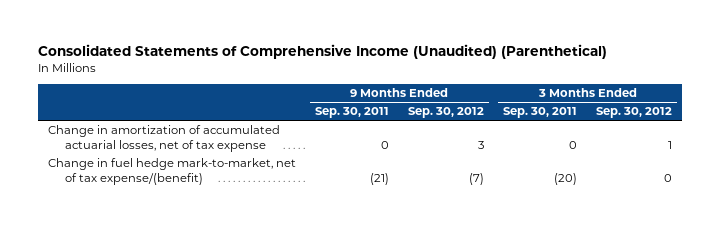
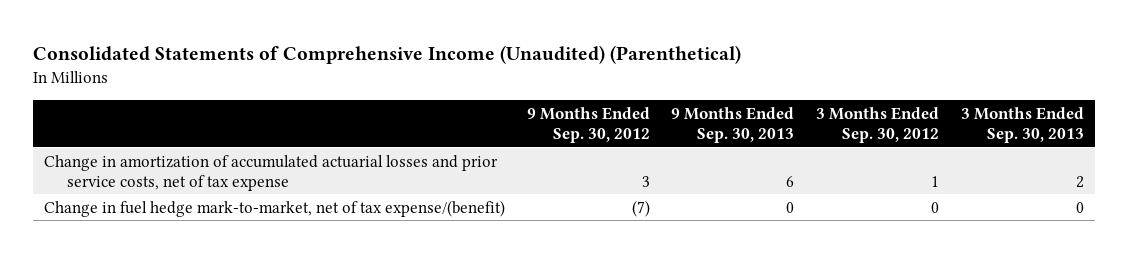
- | 9 Months Ended Sep. 30, 2011 | 9 Months Ended Sep. 30, 2012 | 3 Months Ended Sep. 30, 2011 | 3 Months Ended Sep. 30, 2012
+ | 9 Months Ended Sep. 30, 2012 | 9 Months Ended Sep. 30, 2013 | 3 Months Ended Sep. 30, 2012 | 3 Months Ended Sep. 30, 2013
- Change in amortization of accumulated actuarial losses, net of tax expense | 0 | 3 | 0 | 1
+ Change in amortization of accumulated actuarial losses and prior service costs, net of tax expense | 3 | 6 | 1 | 2

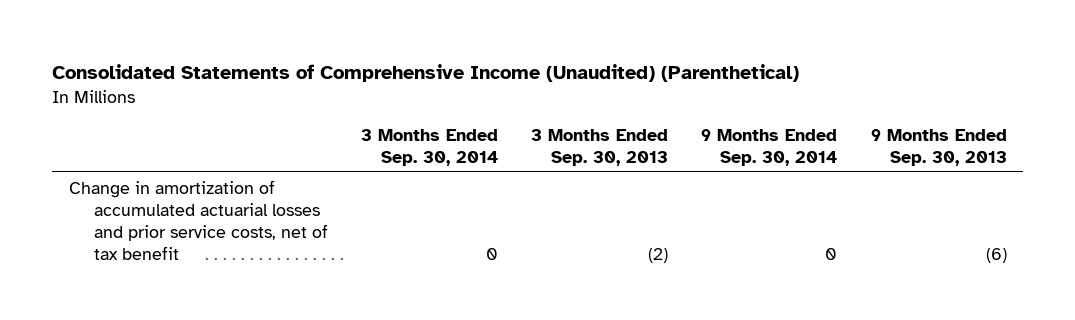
- | 9 Months Ended Sep. 30, 2012 | 9 Months Ended Sep. 30, 2013 | 3 Months Ended Sep. 30, 2012 | 3 Months Ended Sep. 30, 2013
+ | 3 Months Ended Sep. 30, 2014 | 3 Months Ended Sep. 30, 2013 | 9 Months Ended Sep. 30, 2014 | 9 Months Ended Sep. 30, 2013
- Change in amortization of accumulated actuarial losses and prior service costs, net of tax expense | 3 | 6 | 1 | 2
- Change in fuel hedge mark-to-market, net of tax expense/(benefit) | (7) | 0 | 0 | 0
+ Change in amortization of accumulated actuarial losses and prior service costs, net of tax benefit | 0 | (2) | 0 | (6)

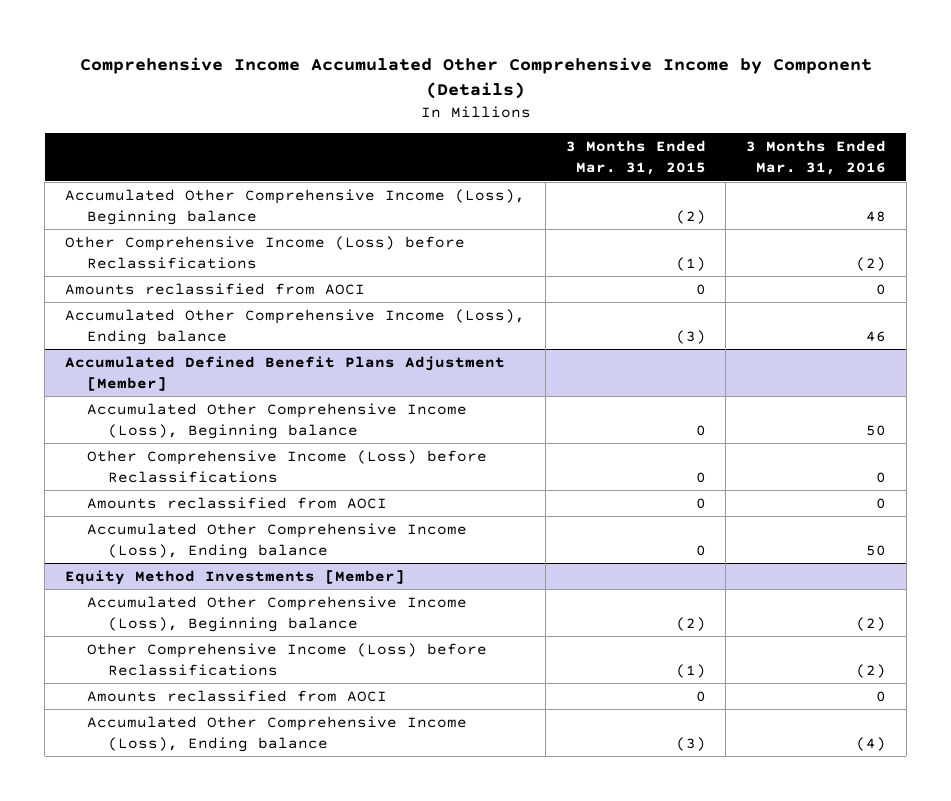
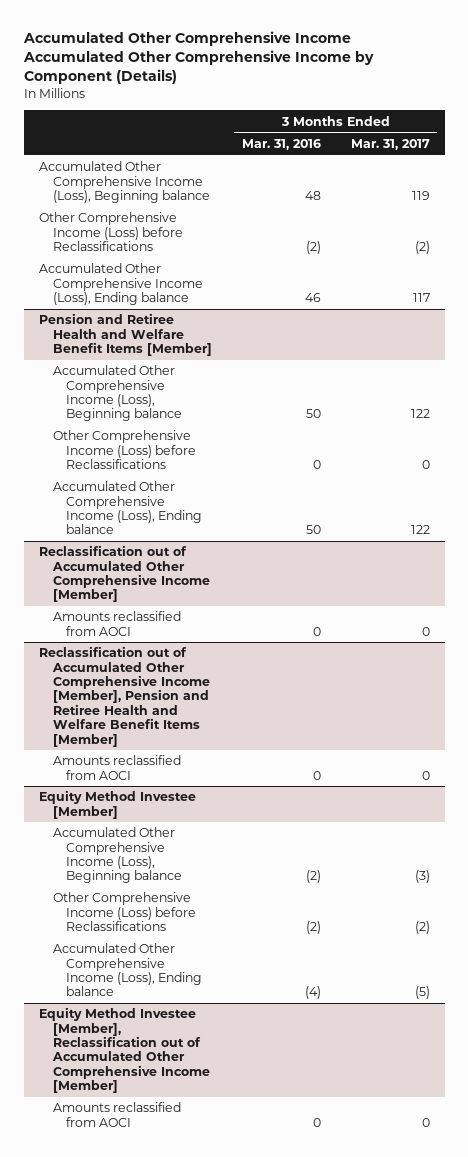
- Comprehensive Income Accumulated Other Comprehensive Income by Component (Details)
+ Accumulated Other Comprehensive Income Accumulated Other Comprehensive Income by Component (Details)
- | 3 Months Ended Mar. 31, 2015 | 3 Months Ended Mar. 31, 2016
+ | 3 Months Ended Mar. 31, 2016 | 3 Months Ended Mar. 31, 2017
- Amounts reclassified from AOCI | 0 | 0
- Accumulated Defined Benefit Plans Adjustment [Member]
+ Pension and Retiree Health and Welfare Benefit Items [Member]
- Amounts reclassified from AOCI | 0 | 0
- Equity Method Investments [Member]
+ Reclassification out of Accumulated Other Comprehensive Income [Member]
+ Amounts reclassified from AOCI | 0 | 0
+ Reclassification out of Accumulated Other Comprehensive Income [Member], Pension and Retiree Health and Welfare Benefit Items [Member]
+ Amounts reclassified from AOCI | 0 | 0
+ Equity Method Investee [Member]
- Amounts reclassified from AOCI | 0 | 0
+ Equity Method Investee [Member], Reclassification out of Accumulated Other Comprehensive Income [Member]
+ Amounts reclassified from AOCI | 0 | 0

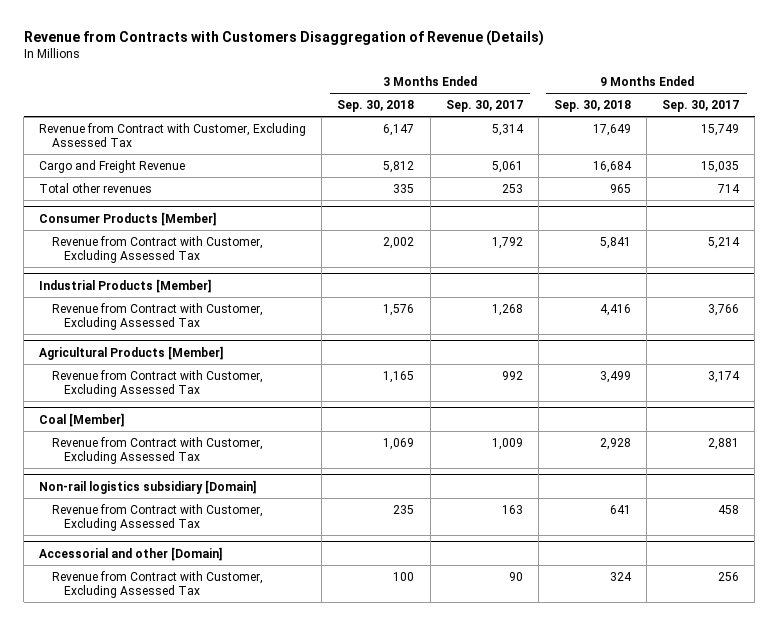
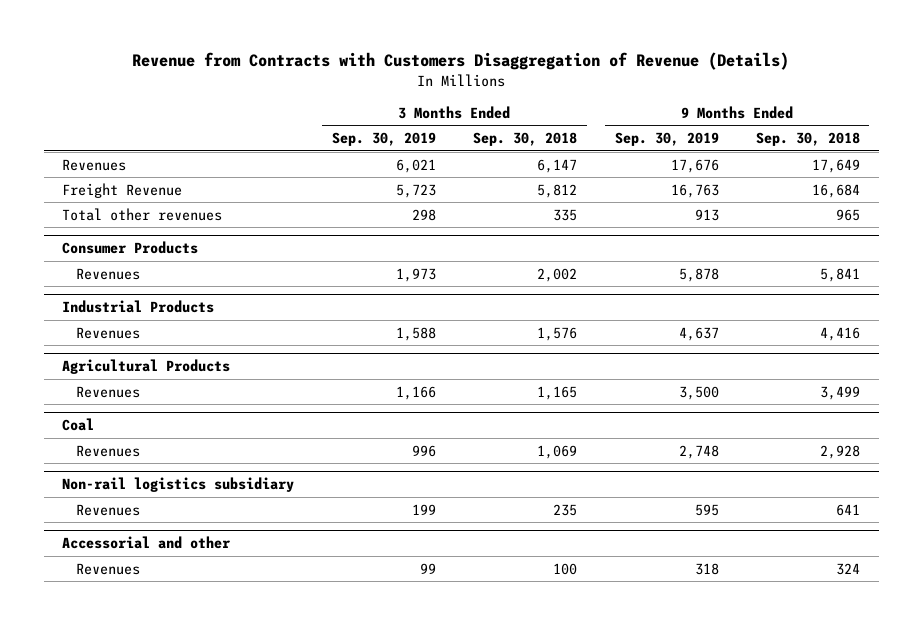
- | 3 Months Ended Sep. 30, 2018 | 3 Months Ended Sep. 30, 2017 | 9 Months Ended Sep. 30, 2018 | 9 Months Ended Sep. 30, 2017
+ | 3 Months Ended Sep. 30, 2019 | 3 Months Ended Sep. 30, 2018 | 9 Months Ended Sep. 30, 2019 | 9 Months Ended Sep. 30, 2018
- Revenue from Contract with Customer, Excluding Assessed Tax | 6,147 | 5,314 | 17,649 | 15,749
- Cargo and Freight Revenue | 5,812 | 5,061 | 16,684 | 15,035
+ Revenues | 6,021 | 6,147 | 17,676 | 17,649
+ Freight Revenue | 5,723 | 5,812 | 16,763 | 16,684
- Consumer Products [Member]
- Revenue from Contract with Customer, Excluding Assessed Tax | 2,002 | 1,792 | 5,841 | 5,214
- Industrial Products [Member]
- Revenue from Contract with Customer, Excluding Assessed Tax | 1,576 | 1,268 | 4,416 | 3,766
- Agricultural Products [Member]
- Revenue from Contract with Customer, Excluding Assessed Tax | 1,165 | 992 | 3,499 | 3,174
- Coal [Member]
- Revenue from Contract with Customer, Excluding Assessed Tax | 1,069 | 1,009 | 2,928 | 2,881
- Non-rail logistics subsidiary [Domain]
- Revenue from Contract with Customer, Excluding Assessed Tax | 235 | 163 | 641 | 458
- Accessorial and other [Domain]
- Revenue from Contract with Customer, Excluding Assessed Tax | 100 | 90 | 324 | 256
+ Consumer Products
+ Revenues | 1,973 | 2,002 | 5,878 | 5,841
+ Industrial Products
+ Revenues | 1,588 | 1,576 | 4,637 | 4,416
+ Agricultural Products
+ Revenues | 1,166 | 1,165 | 3,500 | 3,499
+ Coal
+ Revenues | 996 | 1,069 | 2,748 | 2,928
+ Non-rail logistics subsidiary
+ Revenues | 199 | 235 | 595 | 641
+ Accessorial and other
+ Revenues | 99 | 100 | 318 | 324

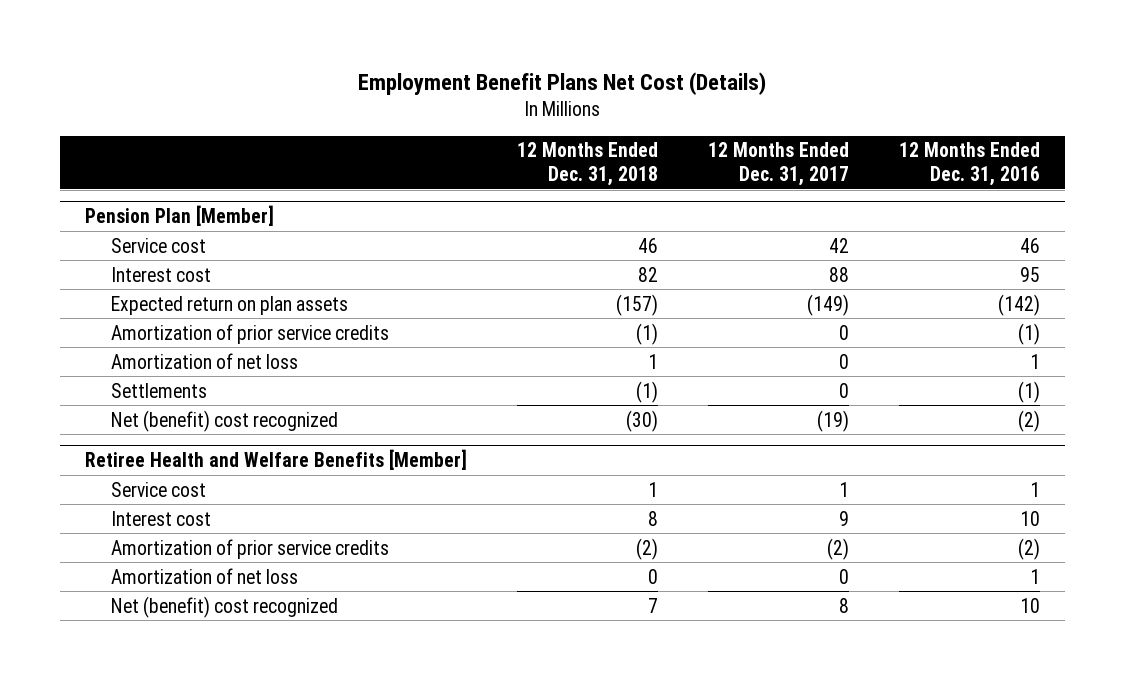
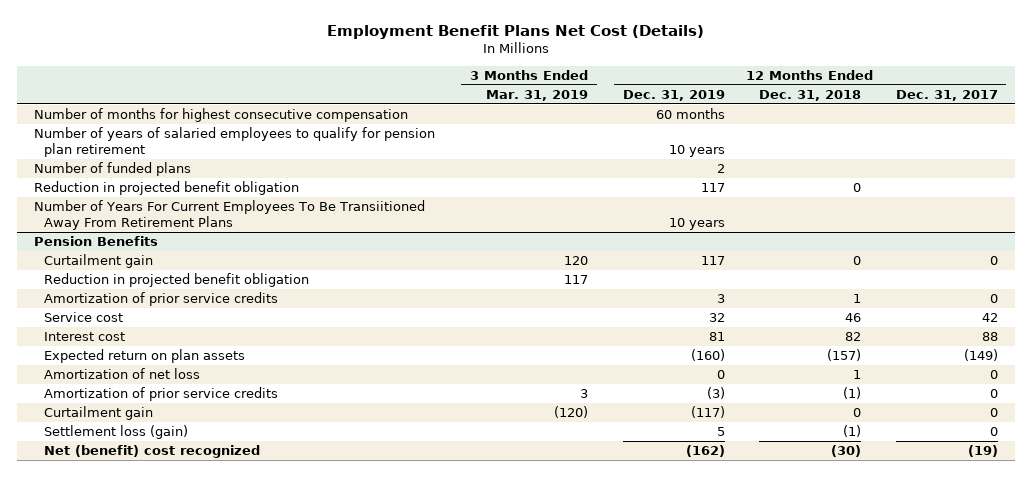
- | 12 Months Ended Dec. 31, 2018 | 12 Months Ended Dec. 31, 2017 | 12 Months Ended Dec. 31, 2016
+ | 3 Months Ended Mar. 31, 2019 | 12 Months Ended Dec. 31, 2019 | 12 Months Ended Dec. 31, 2018 | 12 Months Ended Dec. 31, 2017
- Pension Plan [Member]
+ Number of months for highest consecutive compensation | | 60 months | |
+ Number of years of salaried employees to qualify for pension plan retirement | | 10 years | |
+ Number of funded plans | | 2 | |
+ Reduction in projected benefit obligation | | 117 | 0 |
+ Number of Years For Current Employees To Be Transiitioned Away From Retirement Plans | | 10 years | |
+ Pension Benefits
+ Curtailment gain | 120 | 117 | 0 | 0
+ Reduction in projected benefit obligation | 117 | | |
+ Amortization of prior service credits | | 3 | 1 | 0
- Amortization of prior service credits | (1) | 0 | (1)
- Settlements | (1) | 0 | (1)
+ Amortization of prior service credits | 3 | (3) | (1) | 0
+ Curtailment gain | (120) | (117) | 0 | 0
+ Settlement loss (gain) | | 5 | (1) | 0
- Retiree Health and Welfare Benefits [Member]
- Service cost | 1 | 1 | 1
- Interest cost | 8 | 9 | 10
- Amortization of prior service credits | (2) | (2) | (2)
- Amortization of net loss | 0 | 0 | 1
- Net (benefit) cost recognized | 7 | 8 | 10

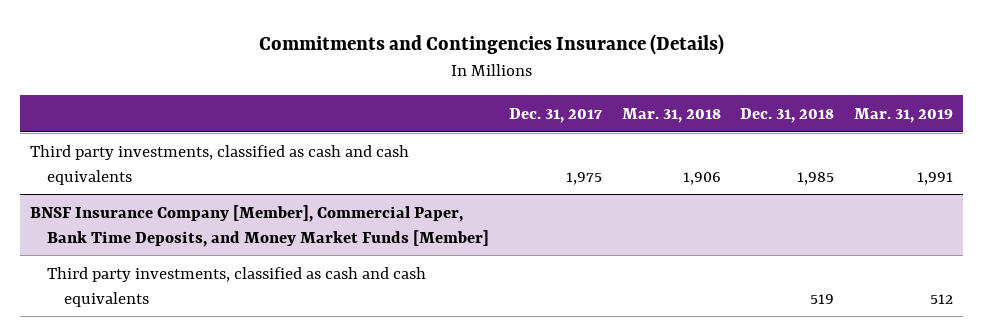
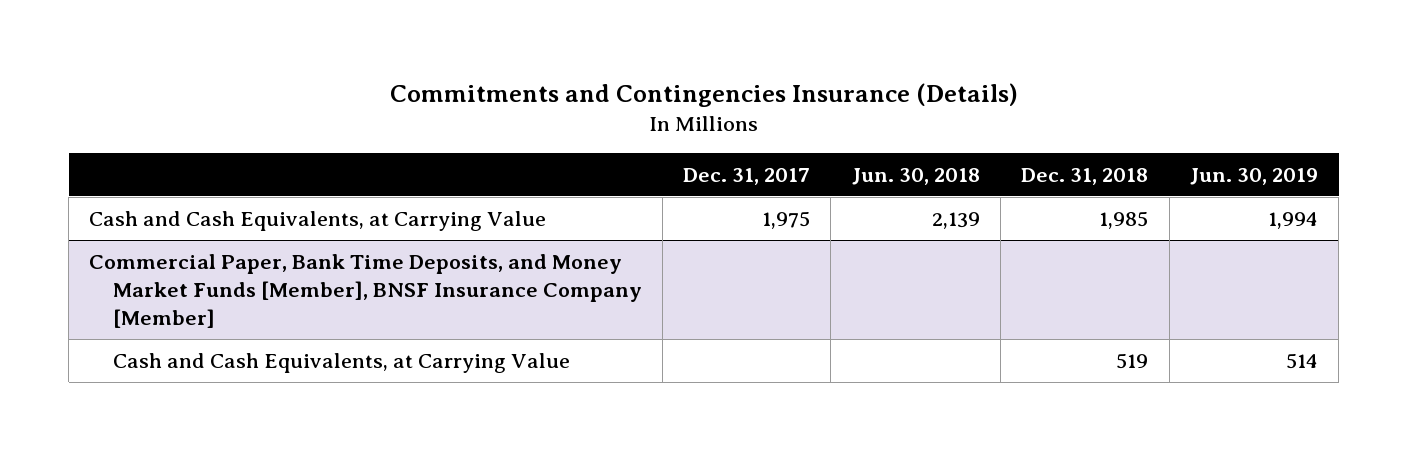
- | Dec. 31, 2017 | Mar. 31, 2018 | Dec. 31, 2018 | Mar. 31, 2019
+ | Dec. 31, 2017 | Jun. 30, 2018 | Dec. 31, 2018 | Jun. 30, 2019
- Third party investments, classified as cash and cash equivalents | 1,975 | 1,906 | 1,985 | 1,991
- BNSF Insurance Company [Member], Commercial Paper, Bank Time Deposits, and Money Market Funds [Member]
- Third party investments, classified as cash and cash equivalents | | | 519 | 512
+ Cash and Cash Equivalents, at Carrying Value | 1,975 | 2,139 | 1,985 | 1,994
+ Commercial Paper, Bank Time Deposits, and Money Market Funds [Member], BNSF Insurance Company [Member]
+ Cash and Cash Equivalents, at Carrying Value | | | 519 | 514

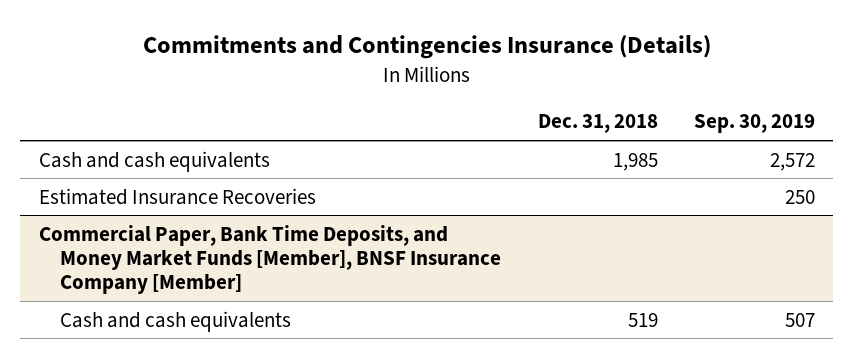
- | Dec. 31, 2017 | Jun. 30, 2018 | Dec. 31, 2018 | Jun. 30, 2019
+ | Dec. 31, 2018 | Sep. 30, 2019
- Cash and Cash Equivalents, at Carrying Value | 1,975 | 2,139 | 1,985 | 1,994
+ Cash and cash equivalents | 1,985 | 2,572
+ Estimated Insurance Recoveries | | 250
@ Commercial Paper, Bank Time Deposits, and Money Market Funds [Member], BNSF Insurance Company [Member]
- Cash and Cash Equivalents, at Carrying Value | | | 519 | 514
+ Cash and cash equivalents | 519 | 507

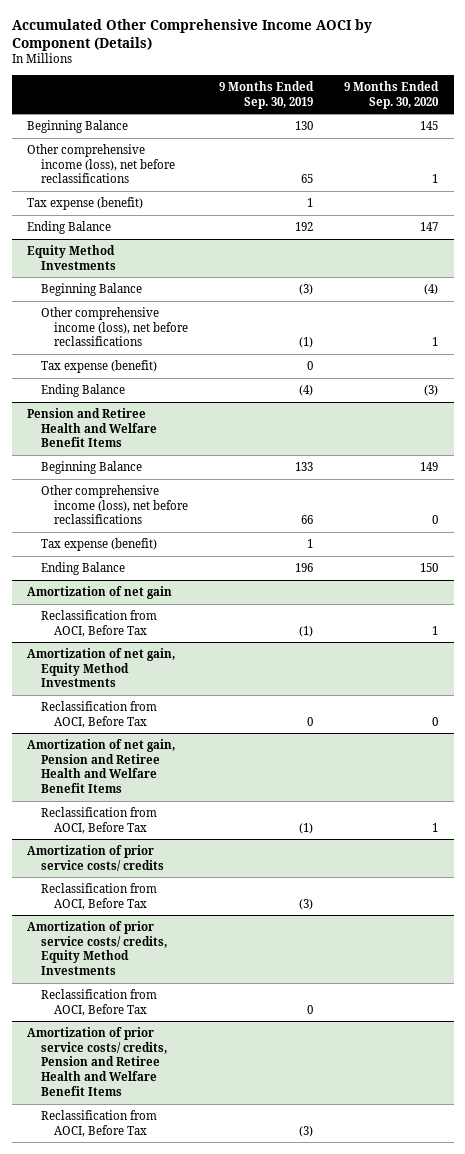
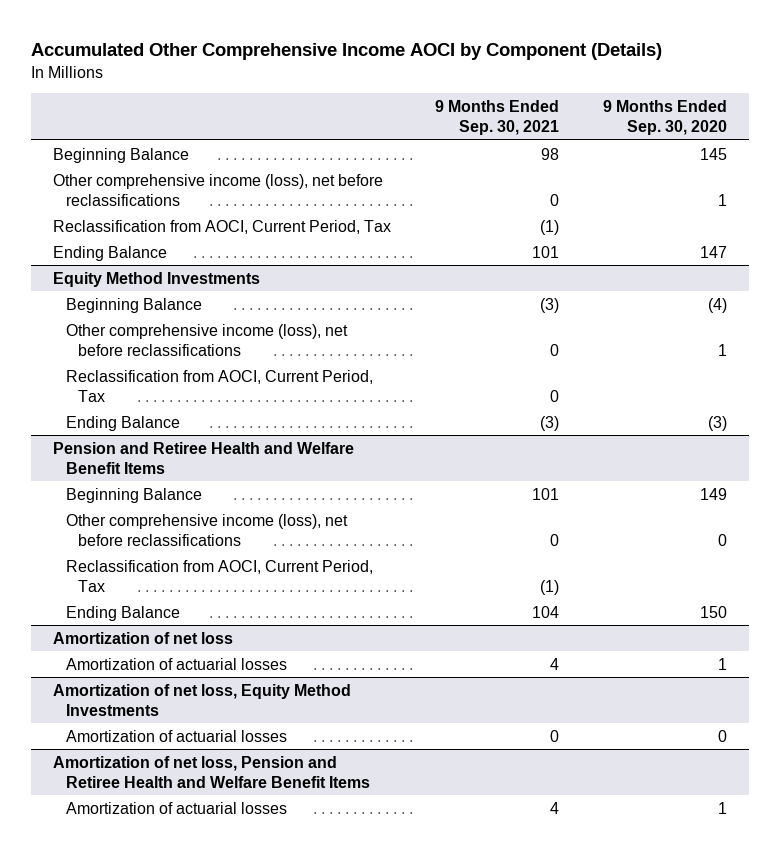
- | 9 Months Ended Sep. 30, 2019 | 9 Months Ended Sep. 30, 2020
+ | 9 Months Ended Sep. 30, 2021 | 9 Months Ended Sep. 30, 2020
- Tax expense (benefit) | 1 |
+ Reclassification from AOCI, Current Period, Tax | (1) |
@ Equity Method Investments
- Tax expense (benefit) | 0 |
+ Reclassification from AOCI, Current Period, Tax | 0 |
@ Pension and Retiree Health and Welfare Benefit Items
- Tax expense (benefit) | 1 |
+ Reclassification from AOCI, Current Period, Tax | (1) |
- Amortization of net gain
- Reclassification from AOCI, Before Tax | (1) | 1
- Amortization of net gain, Equity Method Investments
- Reclassification from AOCI, Before Tax | 0 | 0
- Amortization of net gain, Pension and Retiree Health and Welfare Benefit Items
- Reclassification from AOCI, Before Tax | (1) | 1
- Amortization of prior service costs/ credits
- Reclassification from AOCI, Before Tax | (3) |
- Amortization of prior service costs/ credits, Equity Method Investments
- Reclassification from AOCI, Before Tax | 0 |
- Amortization of prior service costs/ credits, Pension and Retiree Health and Welfare Benefit Items
- Reclassification from AOCI, Before Tax | (3) |
+ Amortization of net loss
+ Amortization of actuarial losses | 4 | 1
+ Amortization of net loss, Equity Method Investments
+ Amortization of actuarial losses | 0 | 0
+ Amortization of net loss, Pension and Retiree Health and Welfare Benefit Items
+ Amortization of actuarial losses | 4 | 1

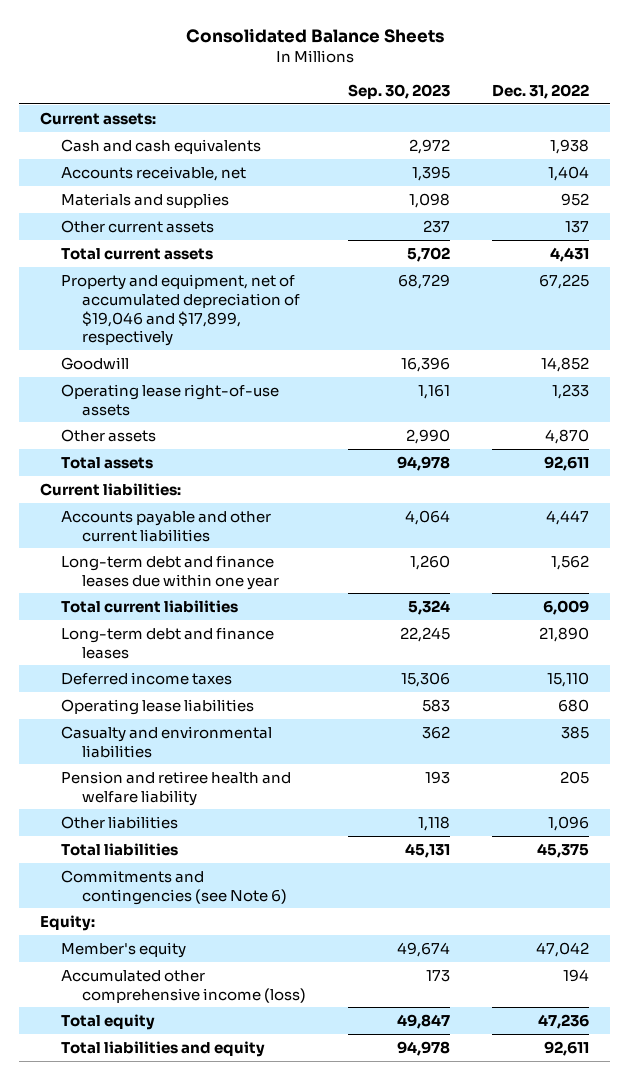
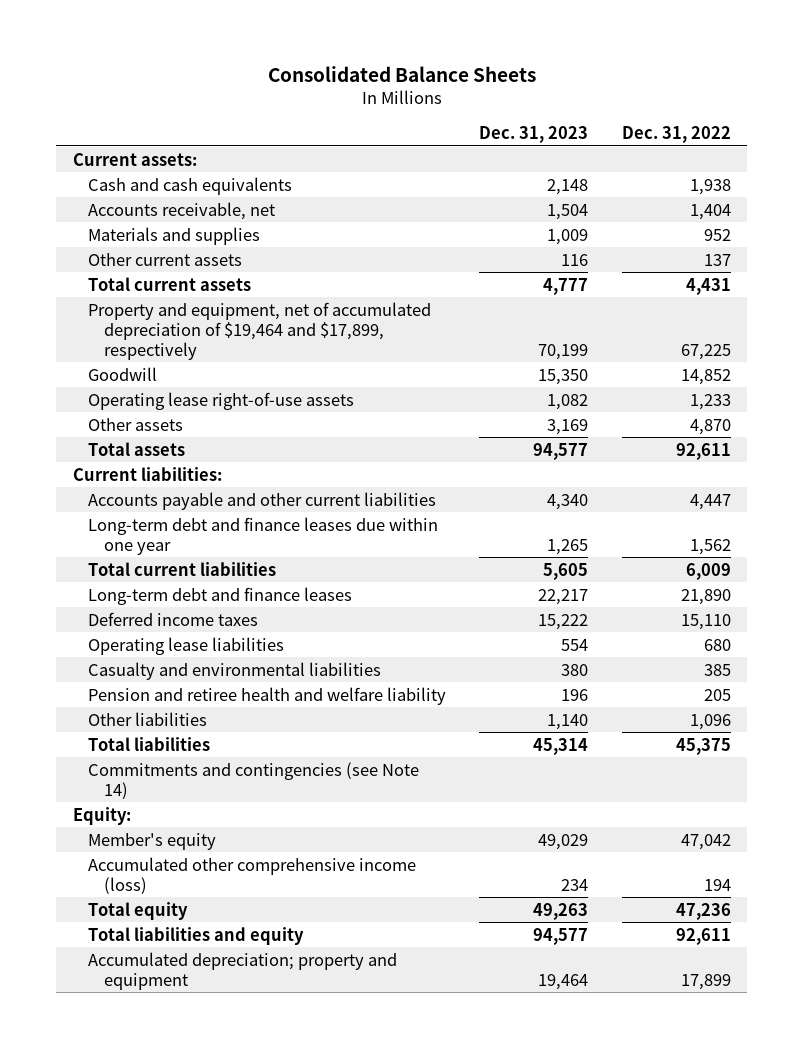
- | Sep. 30, 2023 | Dec. 31, 2022
+ | Dec. 31, 2023 | Dec. 31, 2022
- Property and equipment, net of accumulated depreciation of $19,046 and $17,899, respectively | 68,729 | 67,225
+ Property and equipment, net of accumulated depreciation of $19,464 and $17,899, respectively | 70,199 | 67,225
- Commitments and contingencies (see Note 6)
+ Commitments and contingencies (see Note 14)
+ Accumulated depreciation; property and equipment | 19,464 | 17,899

